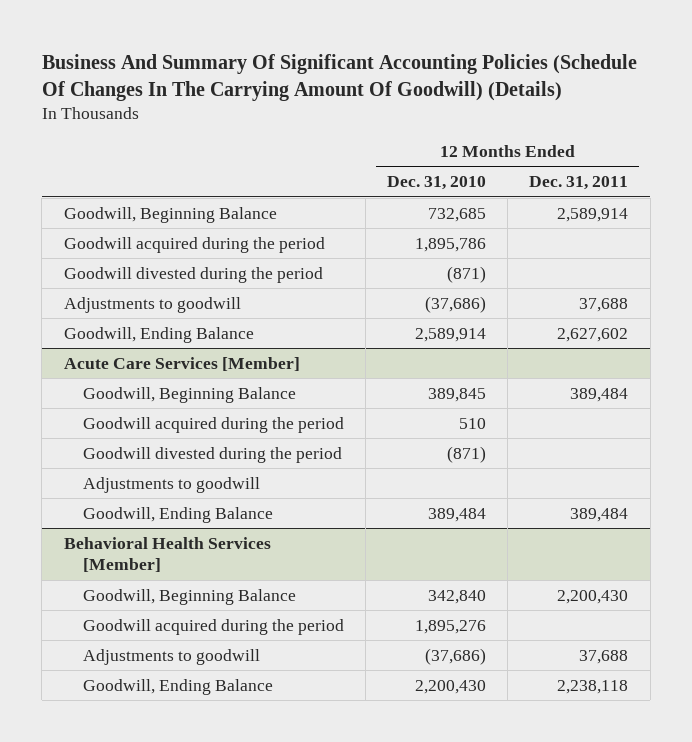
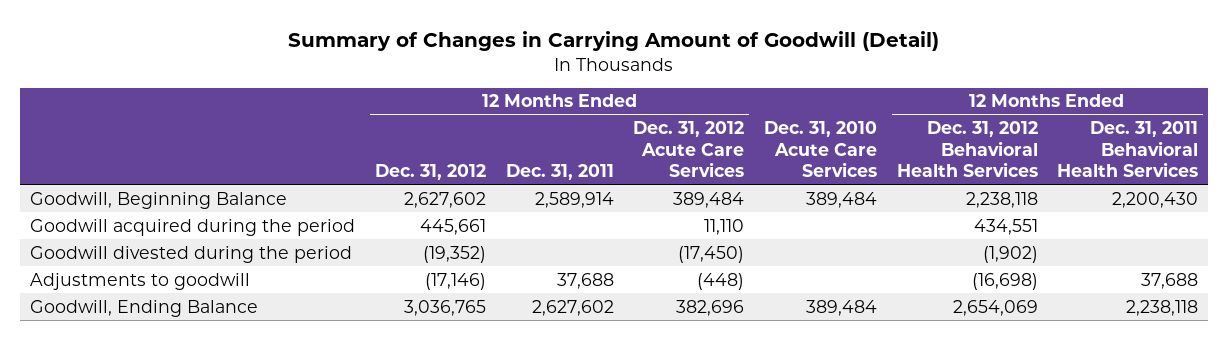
- Business And Summary Of Significant Accounting Policies (Schedule Of Changes In The Carrying Amount Of Goodwill) (Details)
+ Summary of Changes in Carrying Amount of Goodwill (Detail)
- | 12 Months Ended Dec. 31, 2010 | 12 Months Ended Dec. 31, 2011
+ | 12 Months Ended Dec. 31, 2012 | 12 Months Ended Dec. 31, 2011 | 12 Months Ended Dec. 31, 2012 Acute Care Services | Dec. 31, 2010 Acute Care Services | 12 Months Ended Dec. 31, 2012 Behavioral Health Services | 12 Months Ended Dec. 31, 2011 Behavioral Health Services
- Acute Care Services [Member]
- Goodwill, Beginning Balance | 389,845 | 389,484
- Goodwill acquired during the period | 510 |
- Goodwill divested during the period | (871) |
- Adjustments to goodwill
- Goodwill, Ending Balance | 389,484 | 389,484
- Behavioral Health Services [Member]
- Goodwill, Beginning Balance | 342,840 | 2,200,430
- Goodwill acquired during the period | 1,895,276 |
- Adjustments to goodwill | (37,686) | 37,688
- Goodwill, Ending Balance | 2,200,430 | 2,238,118

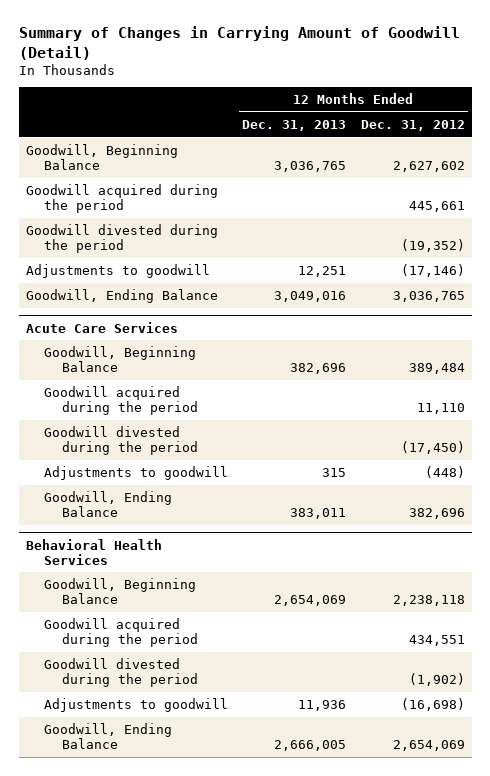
- | 12 Months Ended Dec. 31, 2012 | 12 Months Ended Dec. 31, 2011 | 12 Months Ended Dec. 31, 2012 Acute Care Services | Dec. 31, 2010 Acute Care Services | 12 Months Ended Dec. 31, 2012 Behavioral Health Services | 12 Months Ended Dec. 31, 2011 Behavioral Health Services
+ | 12 Months Ended Dec. 31, 2013 | 12 Months Ended Dec. 31, 2012
+ Acute Care Services
+ Goodwill, Beginning Balance | 382,696 | 389,484
+ Goodwill acquired during the period | | 11,110
+ Goodwill divested during the period | | (17,450)
+ Adjustments to goodwill | 315 | (448)
+ Goodwill, Ending Balance | 383,011 | 382,696
+ Behavioral Health Services
+ Goodwill, Beginning Balance | 2,654,069 | 2,238,118
+ Goodwill acquired during the period | | 434,551
+ Goodwill divested during the period | | (1,902)
+ Adjustments to goodwill | 11,936 | (16,698)
+ Goodwill, Ending Balance | 2,666,005 | 2,654,069

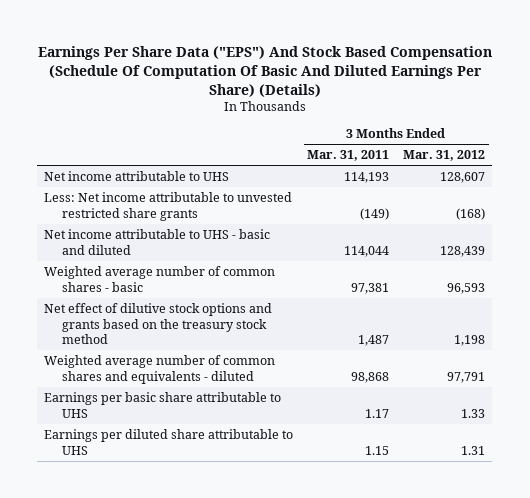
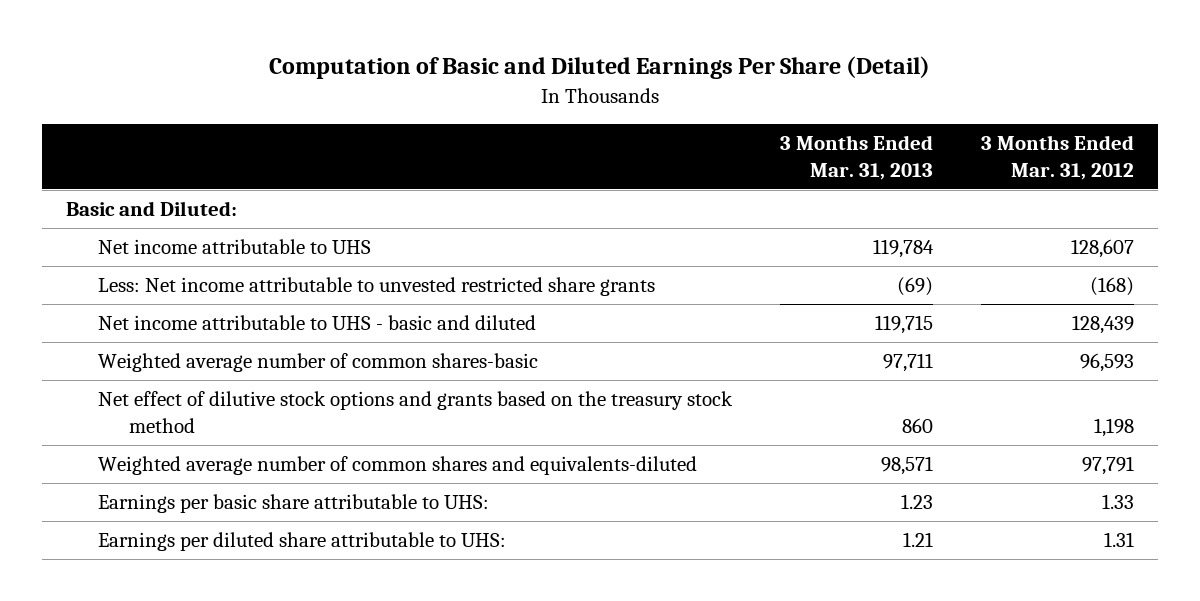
- Earnings Per Share Data ("EPS") And Stock Based Compensation (Schedule Of Computation Of Basic And Diluted Earnings Per Share) (Details)
+ Computation of Basic and Diluted Earnings Per Share (Detail)
- | 3 Months Ended Mar. 31, 2011 | 3 Months Ended Mar. 31, 2012
+ | 3 Months Ended Mar. 31, 2013 | 3 Months Ended Mar. 31, 2012
+ Basic and Diluted:
- Weighted average number of common shares - basic | 97,381 | 96,593
+ Weighted average number of common shares-basic | 97,711 | 96,593
- Weighted average number of common shares and equivalents - diluted | 98,868 | 97,791
- Earnings per basic share attributable to UHS | 1.17 | 1.33
- Earnings per diluted share attributable to UHS | 1.15 | 1.31
+ Weighted average number of common shares and equivalents-diluted | 98,571 | 97,791
+ Earnings per basic share attributable to UHS: | 1.23 | 1.33
+ Earnings per diluted share attributable to UHS: | 1.21 | 1.31

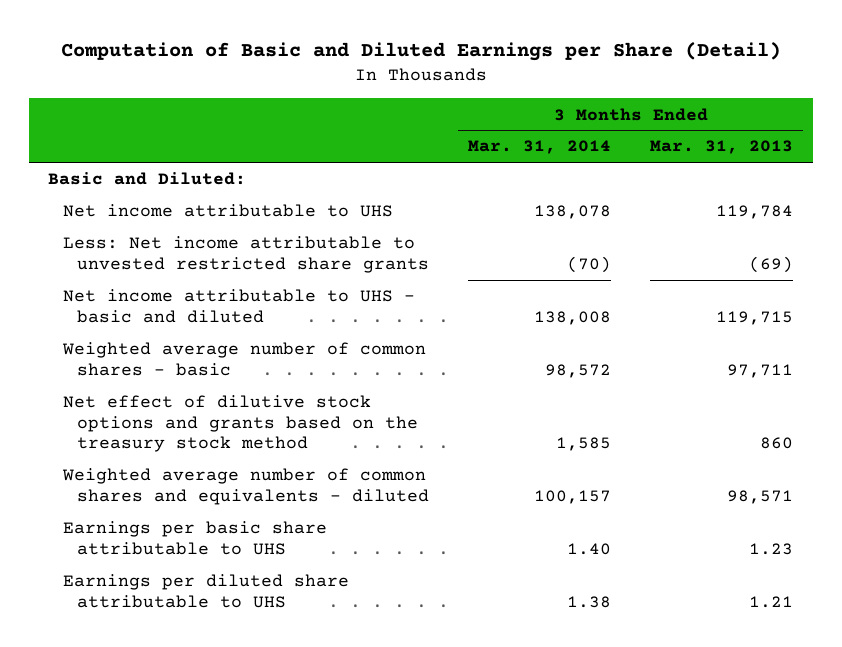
- Computation of Basic and Diluted Earnings Per Share (Detail)
+ Computation of Basic and Diluted Earnings per Share (Detail)
- | 3 Months Ended Mar. 31, 2013 | 3 Months Ended Mar. 31, 2012
+ | 3 Months Ended Mar. 31, 2014 | 3 Months Ended Mar. 31, 2013
- Weighted average number of common shares-basic | 97,711 | 96,593
+ Weighted average number of common shares - basic | 98,572 | 97,711
- Weighted average number of common shares and equivalents-diluted | 98,571 | 97,791
- Earnings per basic share attributable to UHS: | 1.23 | 1.33
- Earnings per diluted share attributable to UHS: | 1.21 | 1.31
+ Weighted average number of common shares and equivalents - diluted | 100,157 | 98,571
+ Earnings per basic share attributable to UHS | 1.40 | 1.23
+ Earnings per diluted share attributable to UHS | 1.38 | 1.21

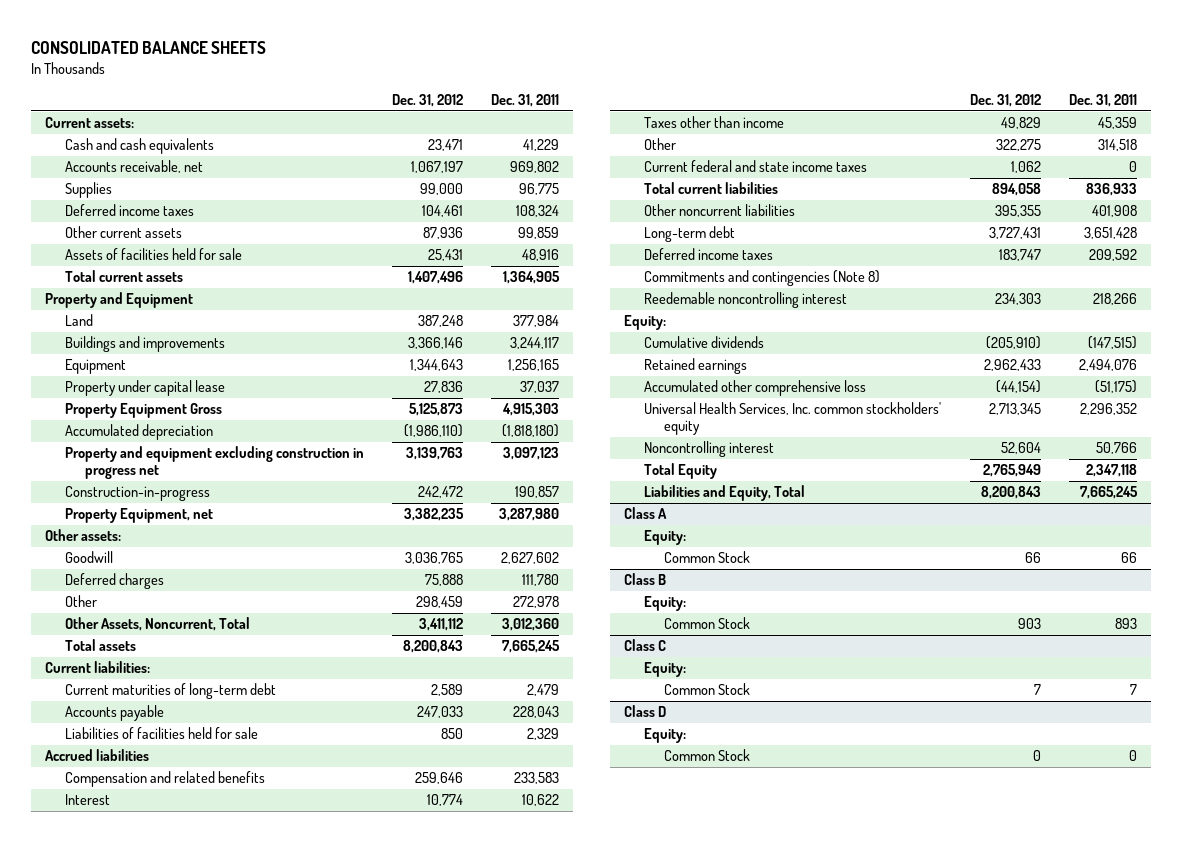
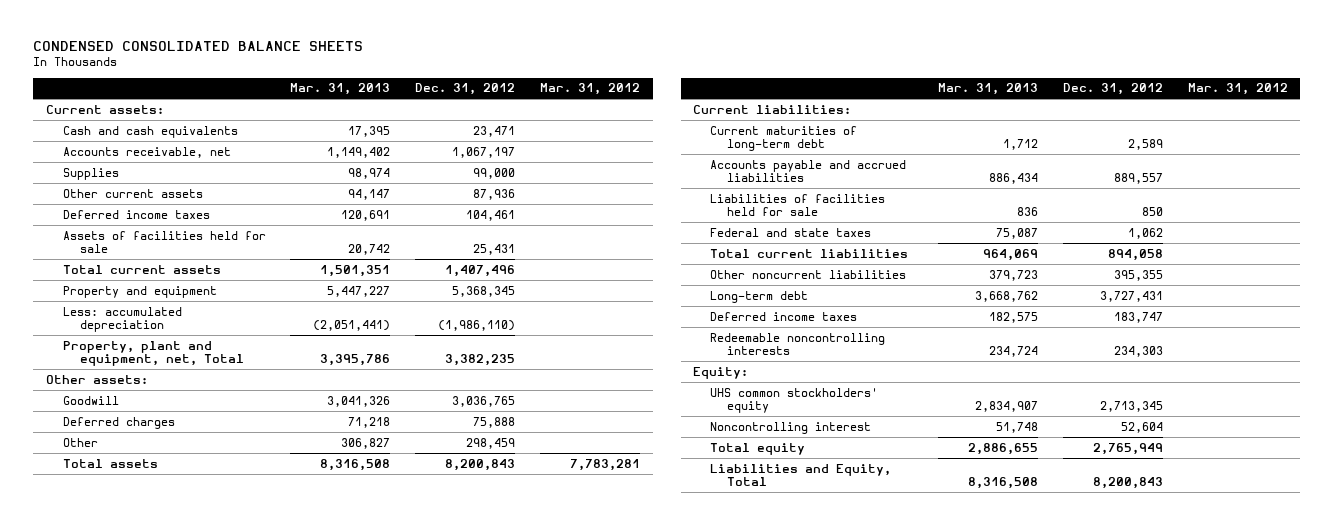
- CONSOLIDATED BALANCE SHEETS
+ CONDENSED CONSOLIDATED BALANCE SHEETS
- | Dec. 31, 2012 | Dec. 31, 2011
+ | Mar. 31, 2013 | Dec. 31, 2012 | Mar. 31, 2012
moved down: Deferred income taxes | 120,691 | 104,461 |
- Property and Equipment
- Land | 387,248 | 377,984
- Buildings and improvements | 3,366,146 | 3,244,117
- Equipment | 1,344,643 | 1,256,165
- Property under capital lease | 27,836 | 37,037
- Property Equipment Gross | 5,125,873 | 4,915,303
- Accumulated depreciation | (1,986,110) | (1,818,180)
- Property and equipment excluding construction in progress net | 3,139,763 | 3,097,123
- Construction-in-progress | 242,472 | 190,857
- Property Equipment, net | 3,382,235 | 3,287,980
+ Property and equipment | 5,447,227 | 5,368,345 |
+ Less: accumulated depreciation | (2,051,441) | (1,986,110) |
+ Property, plant and equipment, net, Total | 3,395,786 | 3,382,235 |
- Other Assets, Noncurrent, Total | 3,411,112 | 3,012,360
- Accounts payable | 247,033 | 228,043
+ Accounts payable and accrued liabilities | 886,434 | 889,557 |
- Accrued liabilities
- Compensation and related benefits | 259,646 | 233,583
- Interest | 10,774 | 10,622
- Taxes other than income | 49,829 | 45,359
- Other | 322,275 | 314,518
- Current federal and state income taxes | 1,062 | 0
+ Federal and state taxes | 75,087 | 1,062 |
- Commitments and contingencies (Note 8)
- Reedemable noncontrolling interest | 234,303 | 218,266
+ Redeemable noncontrolling interests | 234,724 | 234,303 |
- Cumulative dividends | (205,910) | (147,515)
- Retained earnings | 2,962,433 | 2,494,076
- Accumulated other comprehensive loss | (44,154) | (51,175)
- Universal Health Services, Inc. common stockholders' equity | 2,713,345 | 2,296,352
+ UHS common stockholders' equity | 2,834,907 | 2,713,345 |
- Total Equity | 2,765,949 | 2,347,118
+ Total equity | 2,886,655 | 2,765,949 |
- Class A
- Equity:
- Common Stock | 66 | 66
- Class B
- Equity:
- Common Stock | 903 | 893
- Class C
- Equity:
- Common Stock | 7 | 7
- Class D
- Equity:
- Common Stock | 0 | 0

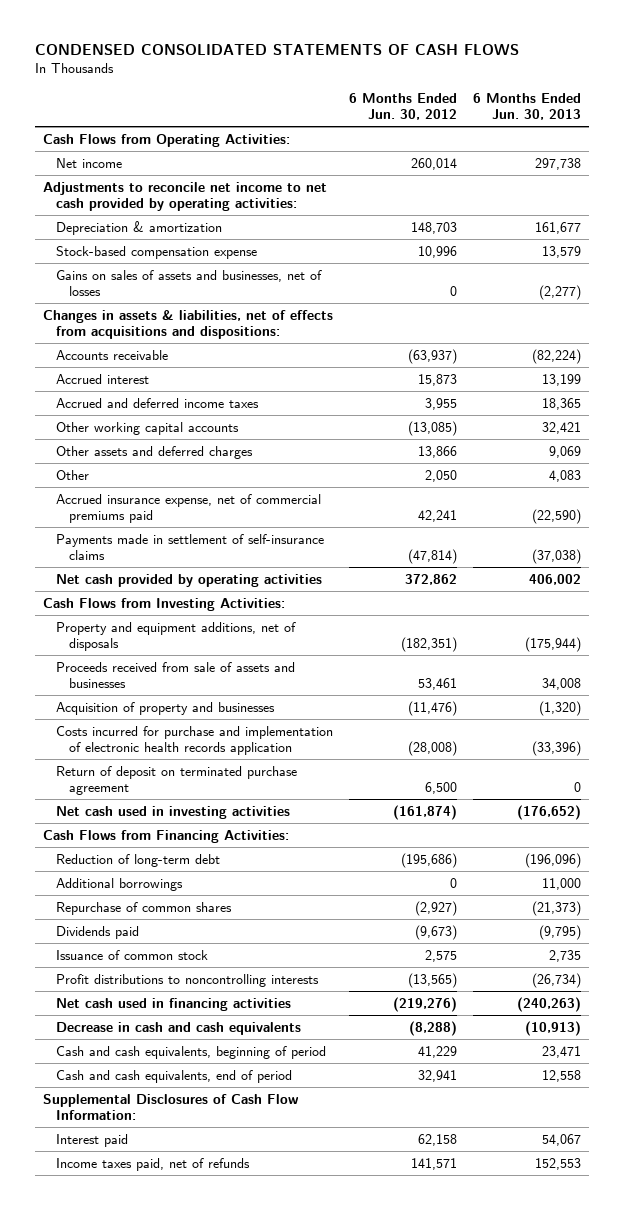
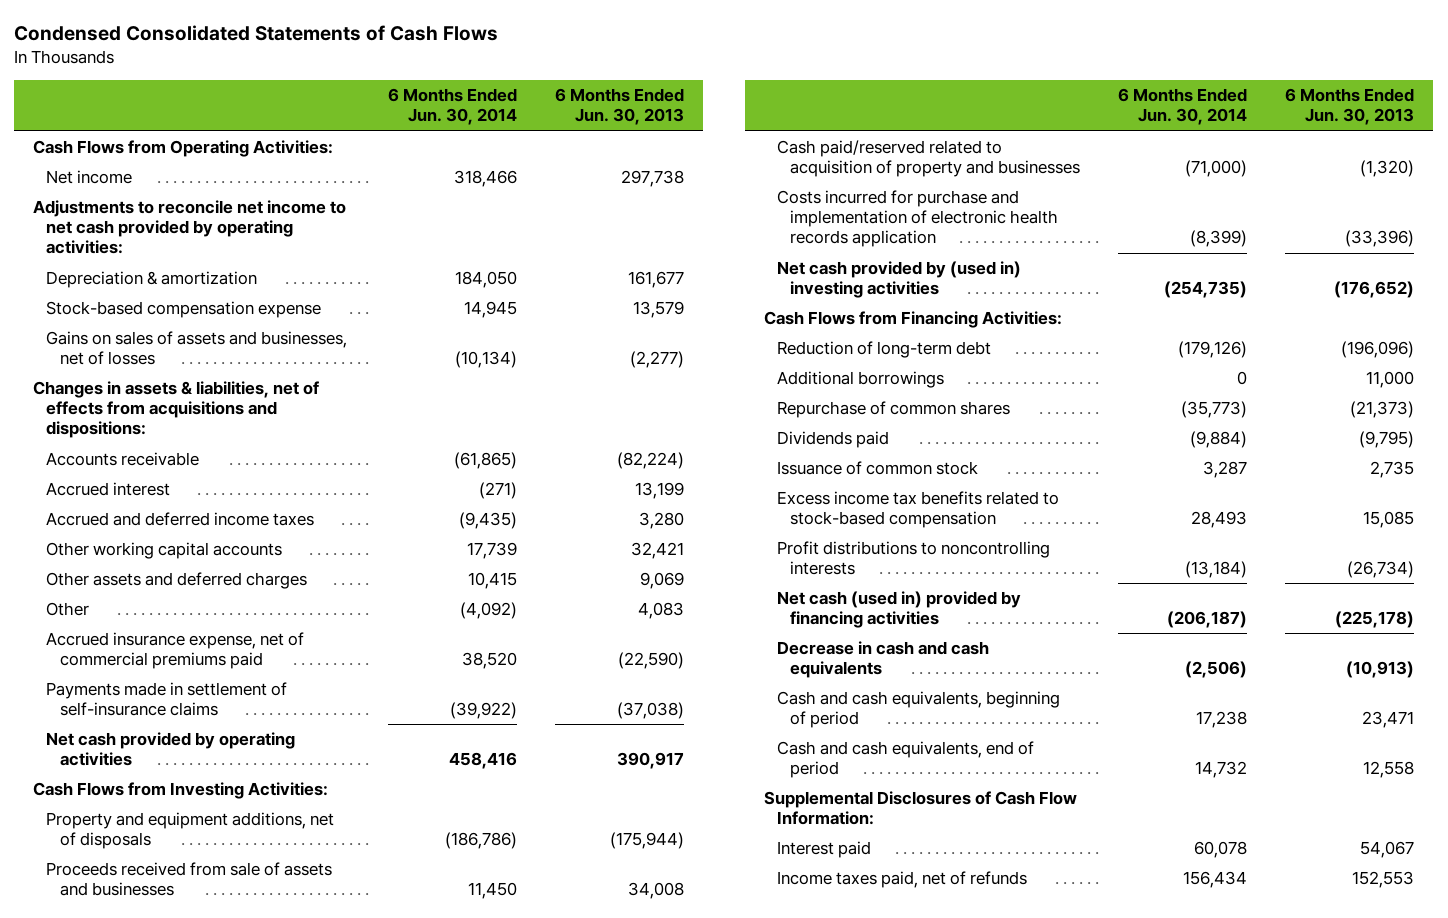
- CONDENSED CONSOLIDATED STATEMENTS OF CASH FLOWS
+ Condensed Consolidated Statements of Cash Flows
- | 6 Months Ended Jun. 30, 2012 | 6 Months Ended Jun. 30, 2013
+ | 6 Months Ended Jun. 30, 2014 | 6 Months Ended Jun. 30, 2013
- Accrued and deferred income taxes | 3,955 | 18,365
+ Accrued and deferred income taxes | (9,435) | 3,280
- Net cash provided by operating activities | 372,862 | 406,002
+ Net cash provided by operating activities | 458,416 | 390,917
- Acquisition of property and businesses | (11,476) | (1,320)
+ Cash paid/reserved related to acquisition of property and businesses | (71,000) | (1,320)
- Return of deposit on terminated purchase agreement | 6,500 | 0
- Net cash used in investing activities | (161,874) | (176,652)
+ Net cash provided by (used in) investing activities | (254,735) | (176,652)
+ Excess income tax benefits related to stock-based compensation | 28,493 | 15,085
- Net cash used in financing activities | (219,276) | (240,263)
+ Net cash (used in) provided by financing activities | (206,187) | (225,178)

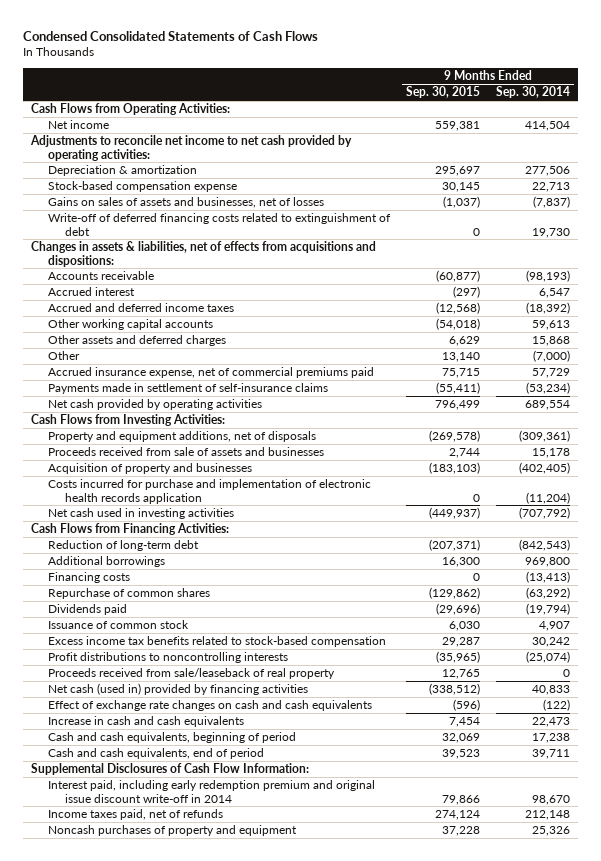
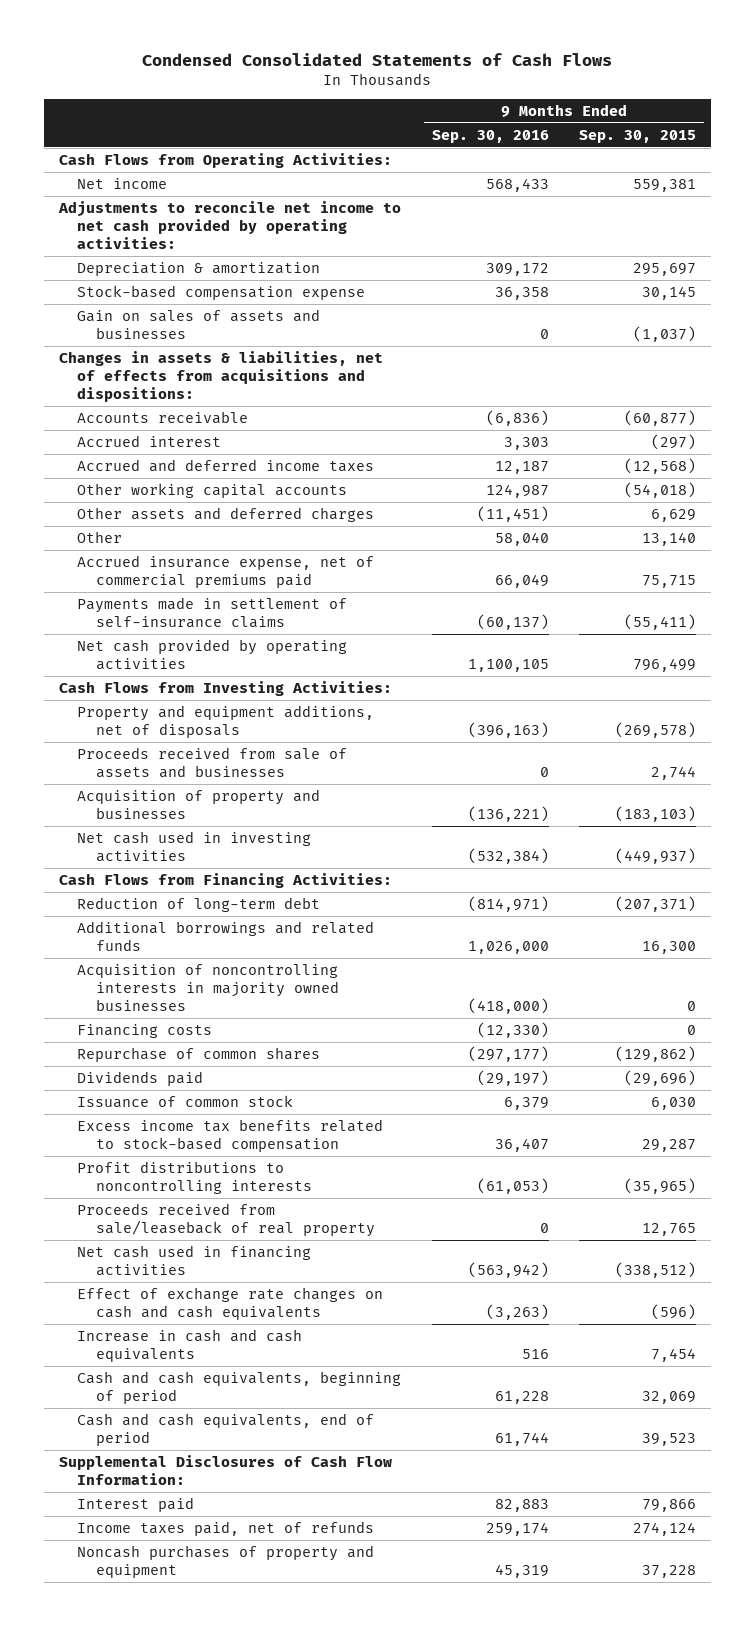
- | 9 Months Ended Sep. 30, 2015 | 9 Months Ended Sep. 30, 2014
+ | 9 Months Ended Sep. 30, 2016 | 9 Months Ended Sep. 30, 2015
- Gains on sales of assets and businesses, net of losses | (1,037) | (7,837)
- Write-off of deferred financing costs related to extinguishment of debt | 0 | 19,730
+ Gain on sales of assets and businesses | 0 | (1,037)
- Costs incurred for purchase and implementation of electronic health records application | 0 | (11,204)
- Additional borrowings | 16,300 | 969,800
+ Additional borrowings and related funds | 1,026,000 | 16,300
+ Acquisition of noncontrolling interests in majority owned businesses | (418,000) | 0
- Net cash (used in) provided by financing activities | (338,512) | 40,833
+ Net cash used in financing activities | (563,942) | (338,512)
- Interest paid, including early redemption premium and original issue discount write-off in 2014 | 79,866 | 98,670
+ Interest paid | 82,883 | 79,866

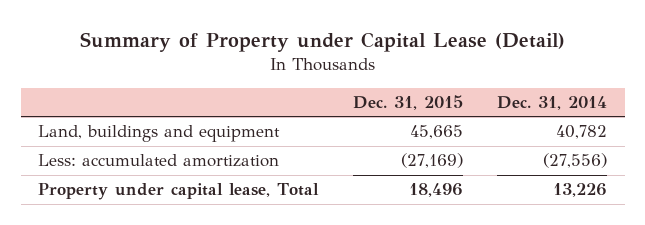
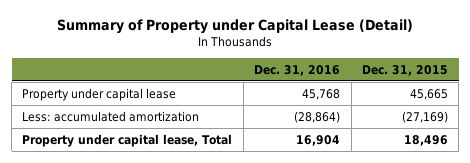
- | Dec. 31, 2015 | Dec. 31, 2014
+ | Dec. 31, 2016 | Dec. 31, 2015
- Land, buildings and equipment | 45,665 | 40,782
+ Property under capital lease | 45,768 | 45,665

